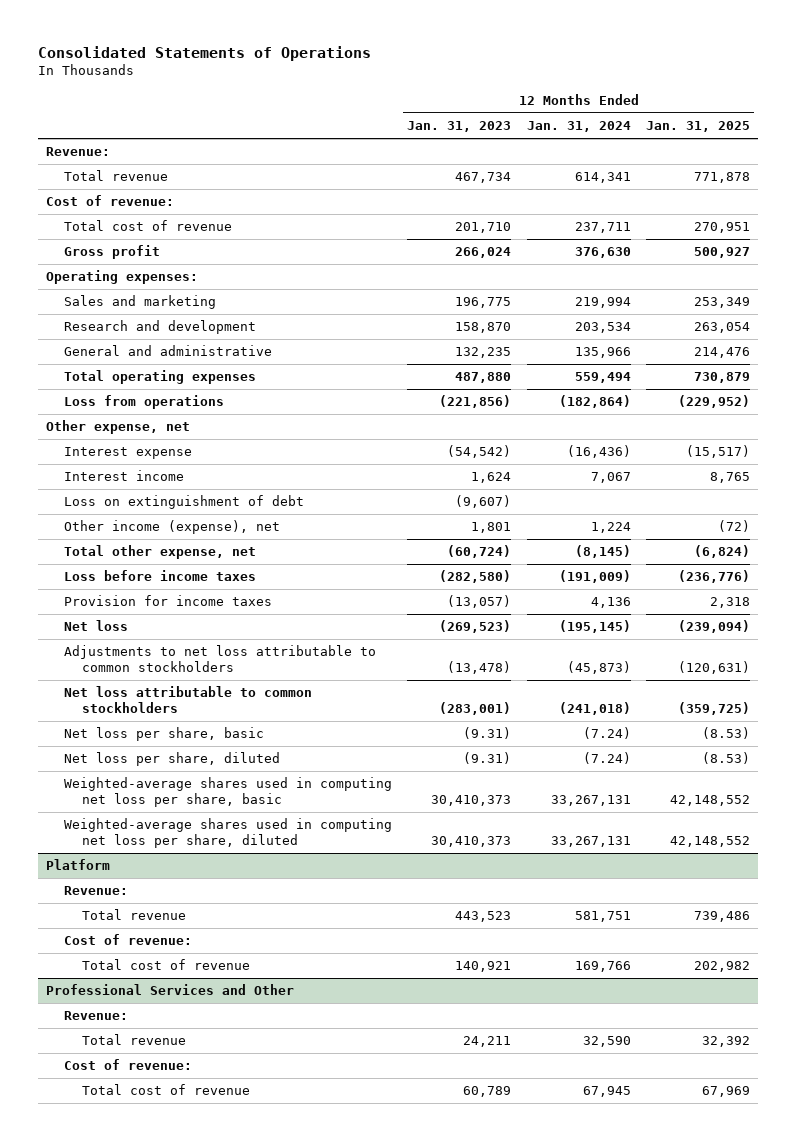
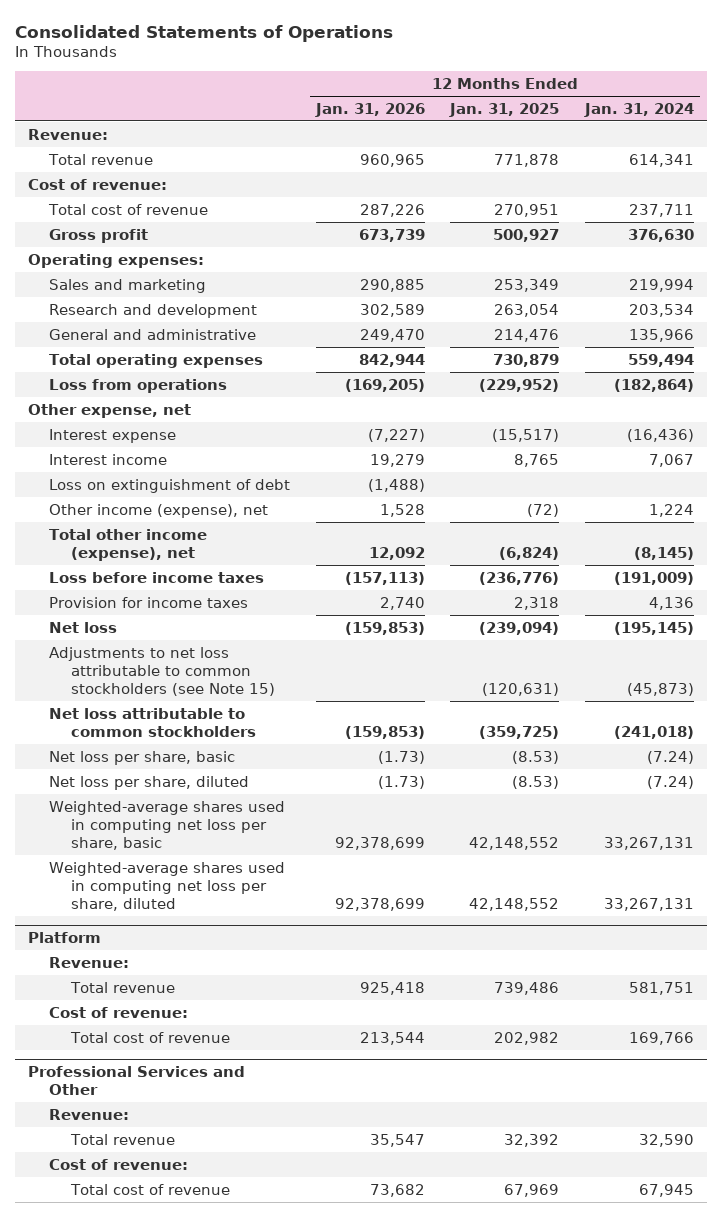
- | 12 Months Ended Jan. 31, 2023 | 12 Months Ended Jan. 31, 2024 | 12 Months Ended Jan. 31, 2025
+ | 12 Months Ended Jan. 31, 2026 | 12 Months Ended Jan. 31, 2025 | 12 Months Ended Jan. 31, 2024
- Total other expense, net | (60,724) | (8,145) | (6,824)
+ Total other income (expense), net | 12,092 | (6,824) | (8,145)
- Adjustments to net loss attributable to common stockholders | (13,478) | (45,873) | (120,631)
+ Adjustments to net loss attributable to common stockholders (see Note 15) | | (120,631) | (45,873)

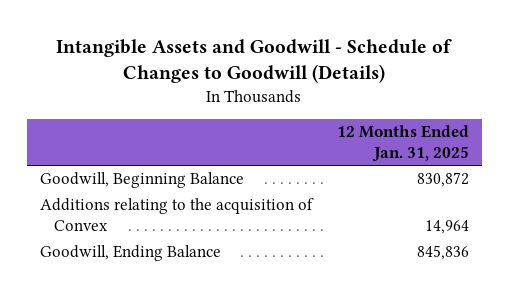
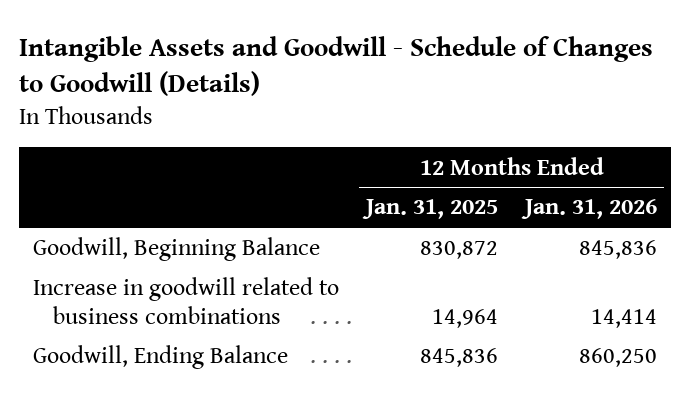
- | 12 Months Ended Jan. 31, 2025
+ | 12 Months Ended Jan. 31, 2025 | 12 Months Ended Jan. 31, 2026
- Additions relating to the acquisition of Convex | 14,964
+ Increase in goodwill related to business combinations | 14,964 | 14,414

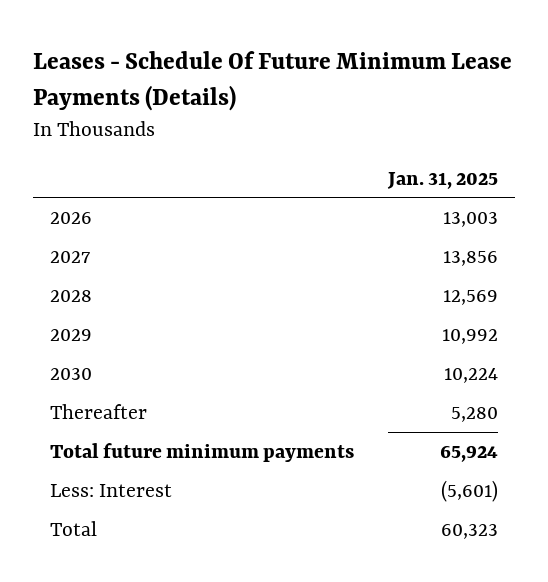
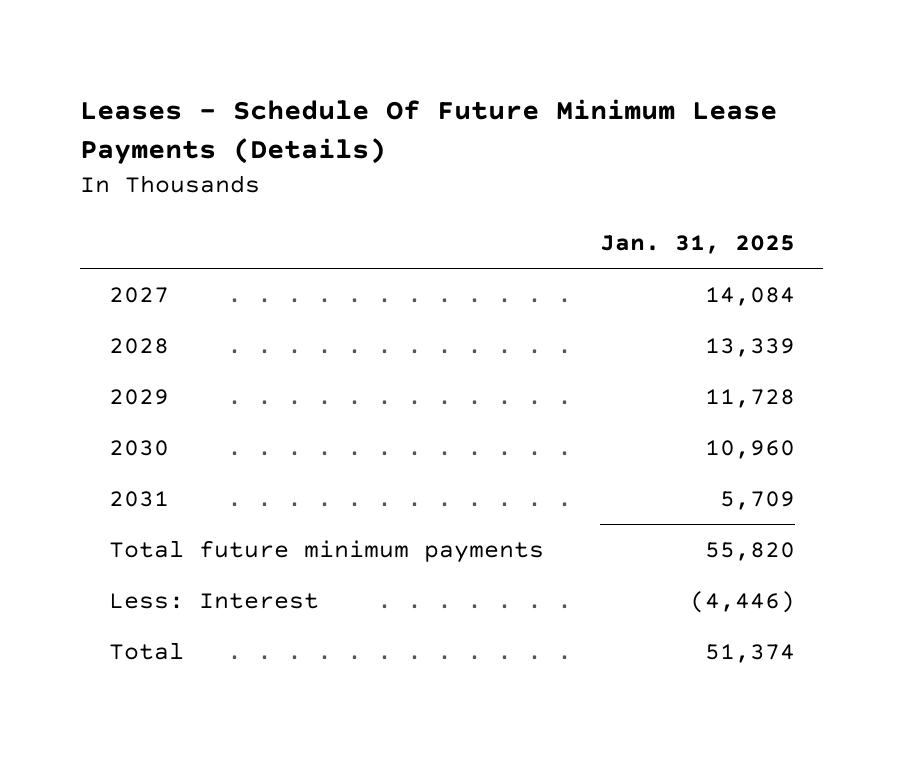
- 2026 | 13,003
- 2027 | 13,856
- 2028 | 12,569
- 2029 | 10,992
- 2030 | 10,224
- Thereafter | 5,280
- Total future minimum payments | 65,924
- Less: Interest | (5,601)
- Total | 60,323
+ 2027 | 14,084
+ 2028 | 13,339
+ 2029 | 11,728
+ 2030 | 10,960
+ 2031 | 5,709
+ Total future minimum payments | 55,820
+ Less: Interest | (4,446)
+ Total | 51,374

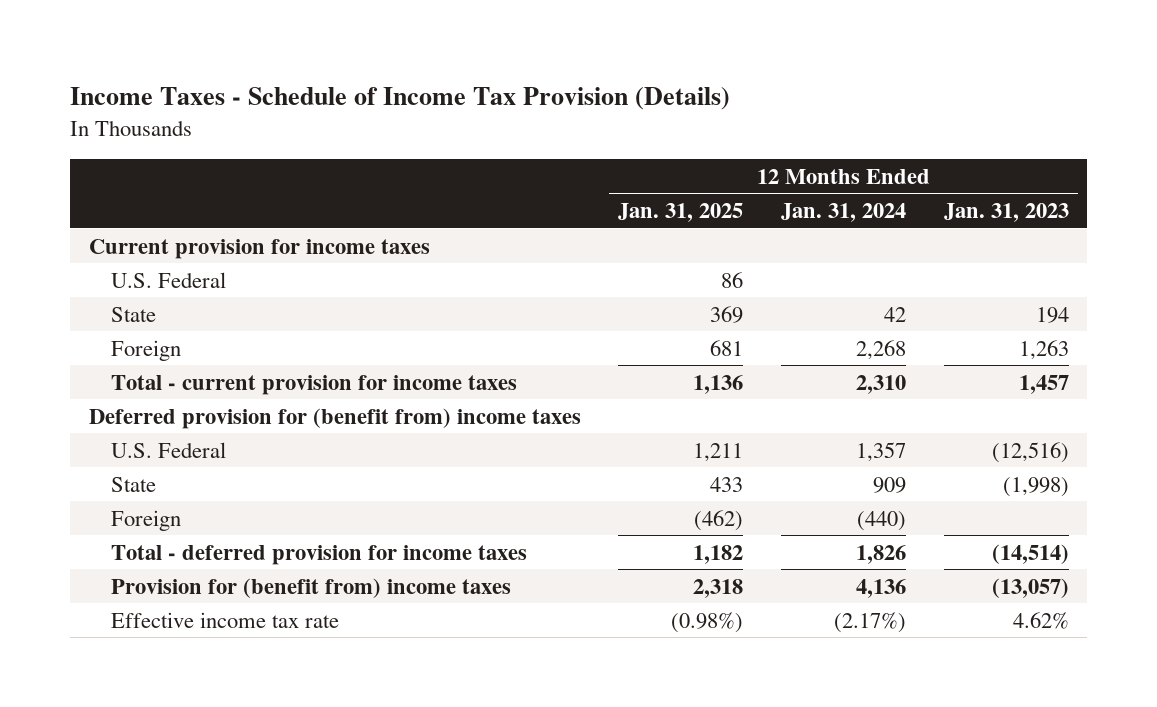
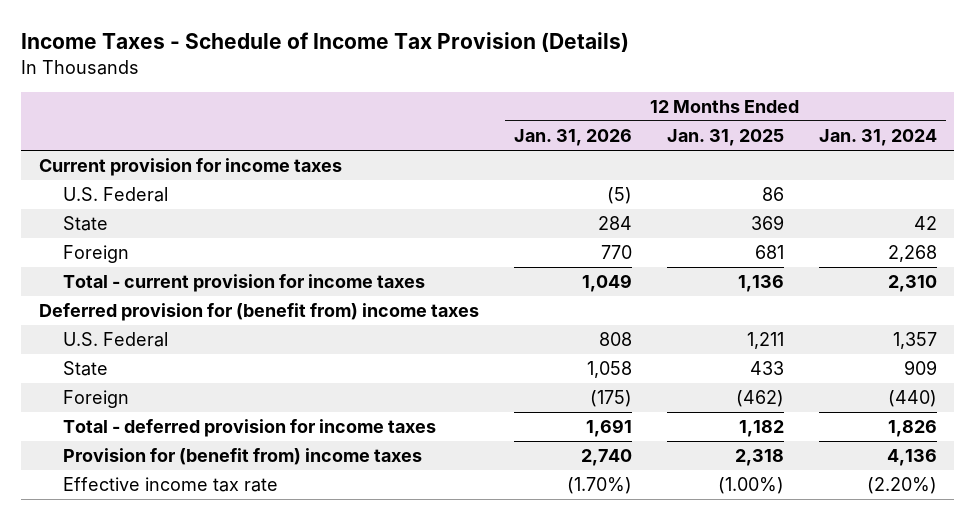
- | 12 Months Ended Jan. 31, 2025 | 12 Months Ended Jan. 31, 2024 | 12 Months Ended Jan. 31, 2023
+ | 12 Months Ended Jan. 31, 2026 | 12 Months Ended Jan. 31, 2025 | 12 Months Ended Jan. 31, 2024
- Effective income tax rate | (0.98%) | (2.17%) | 4.62%
+ Effective income tax rate | (1.70%) | (1.00%) | (2.20%)

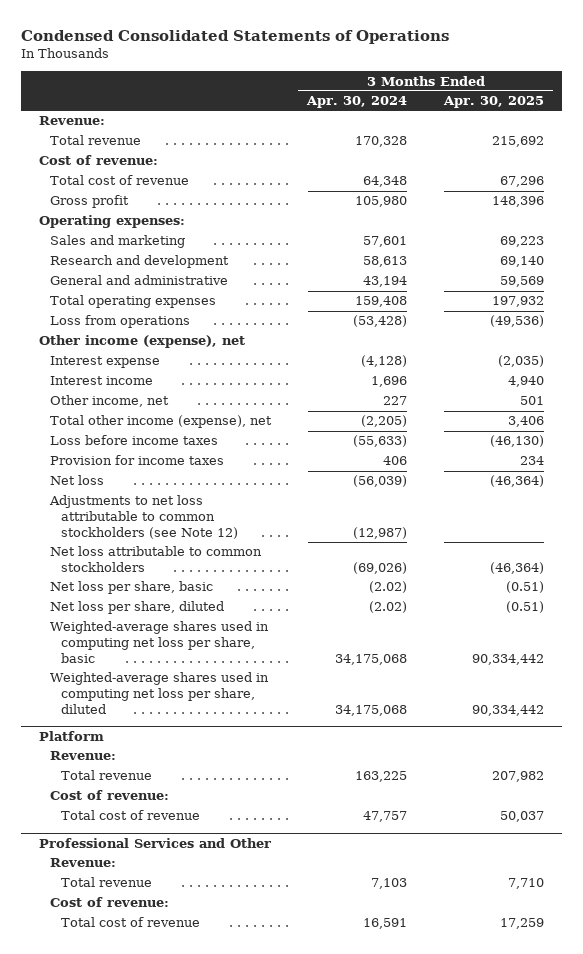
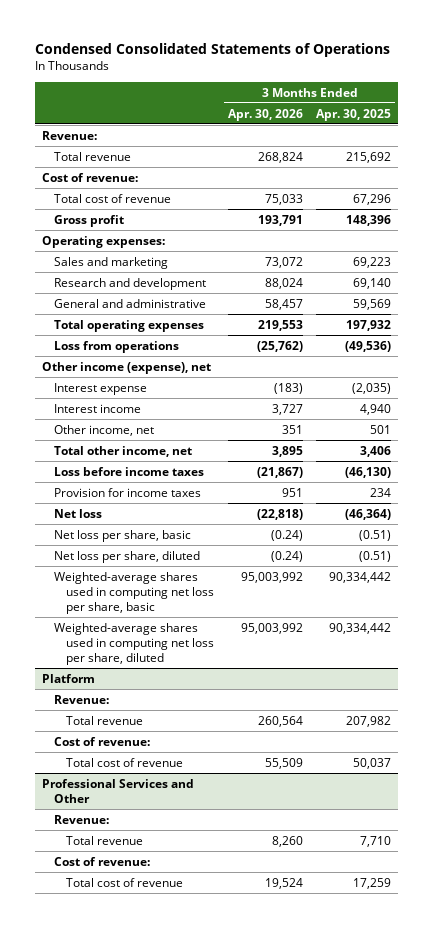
- | 3 Months Ended Apr. 30, 2024 | 3 Months Ended Apr. 30, 2025
+ | 3 Months Ended Apr. 30, 2026 | 3 Months Ended Apr. 30, 2025
- Total other income (expense), net | (2,205) | 3,406
+ Total other income, net | 3,895 | 3,406
- Adjustments to net loss attributable to common stockholders (see Note 12) | (12,987) |
- Net loss attributable to common stockholders | (69,026) | (46,364)

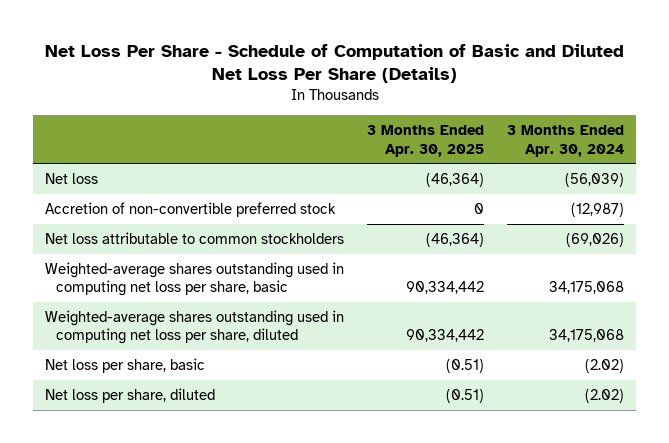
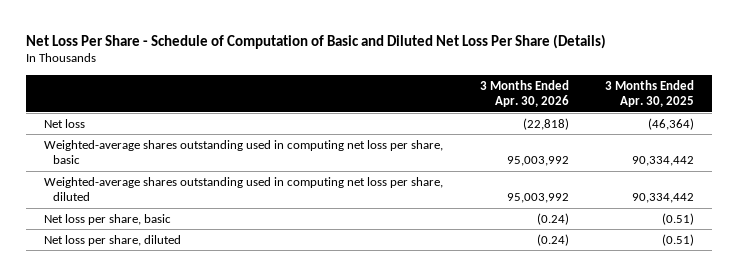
- | 3 Months Ended Apr. 30, 2025 | 3 Months Ended Apr. 30, 2024
+ | 3 Months Ended Apr. 30, 2026 | 3 Months Ended Apr. 30, 2025
- Accretion of non-convertible preferred stock | 0 | (12,987)
- Net loss attributable to common stockholders | (46,364) | (69,026)

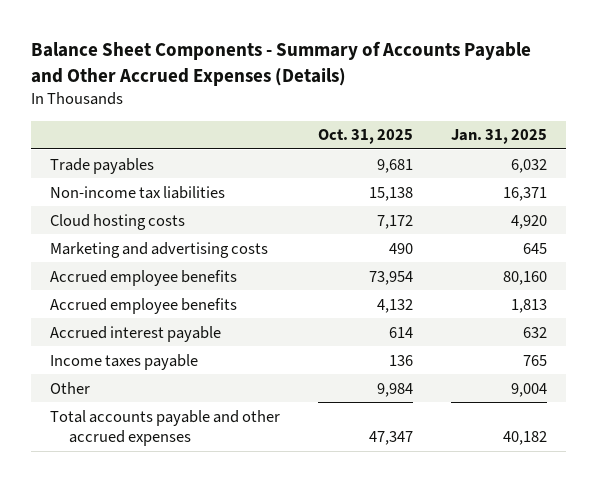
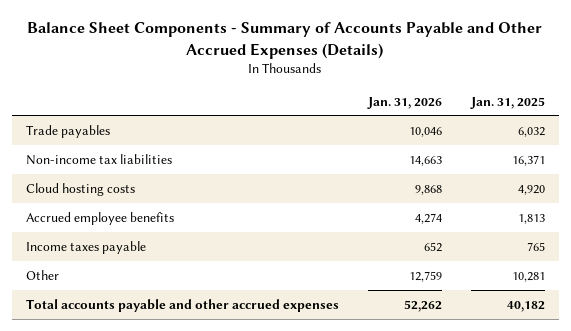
- | Oct. 31, 2025 | Jan. 31, 2025
+ | Jan. 31, 2026 | Jan. 31, 2025
- Marketing and advertising costs | 490 | 645
- Accrued employee benefits | 73,954 | 80,160
- Accrued interest payable | 614 | 632
- Other | 9,984 | 9,004
+ Other | 12,759 | 10,281

